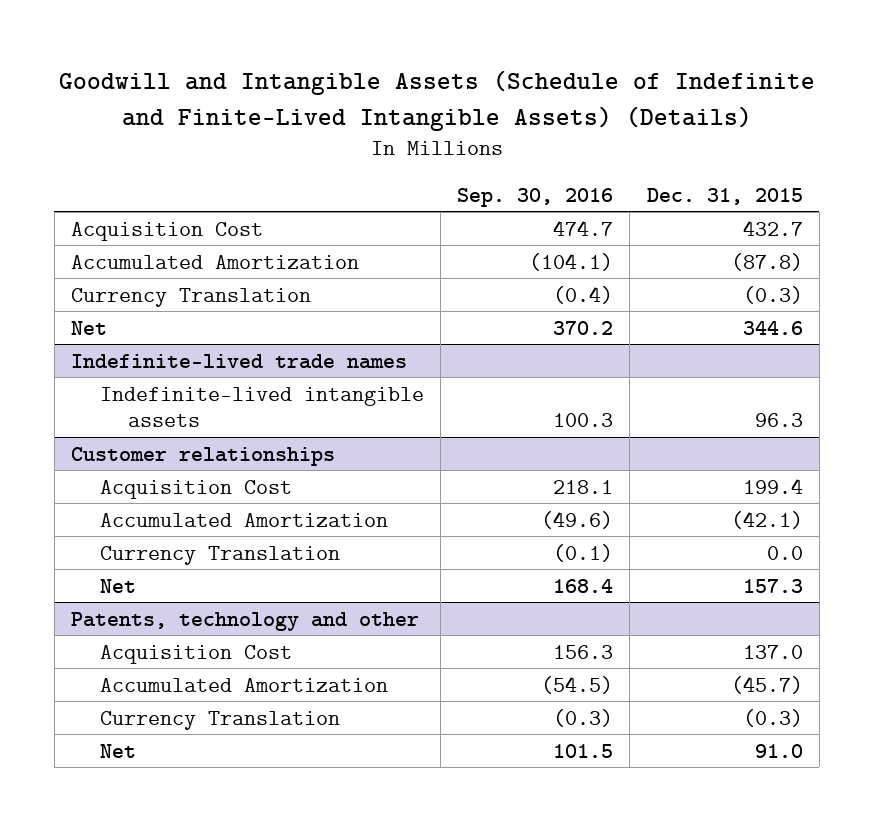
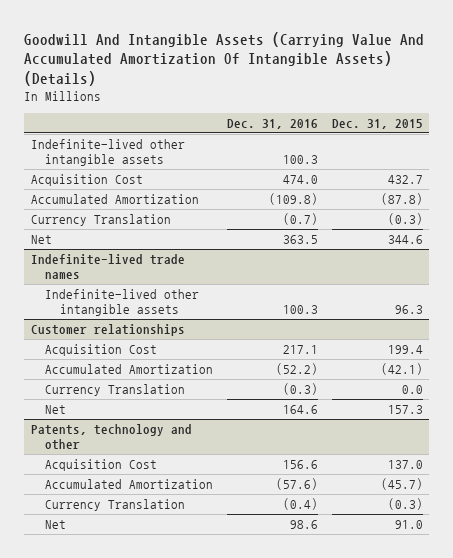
- Goodwill and Intangible Assets (Schedule of Indefinite and Finite-Lived Intangible Assets) (Details)
+ Goodwill And Intangible Assets (Carrying Value And Accumulated Amortization Of Intangible Assets) (Details)
- | Sep. 30, 2016 | Dec. 31, 2015
+ | Dec. 31, 2016 | Dec. 31, 2015
+ Indefinite-lived other intangible assets | 100.3 |
@ Indefinite-lived trade names
- Indefinite-lived intangible assets | 100.3 | 96.3
+ Indefinite-lived other intangible assets | 100.3 | 96.3

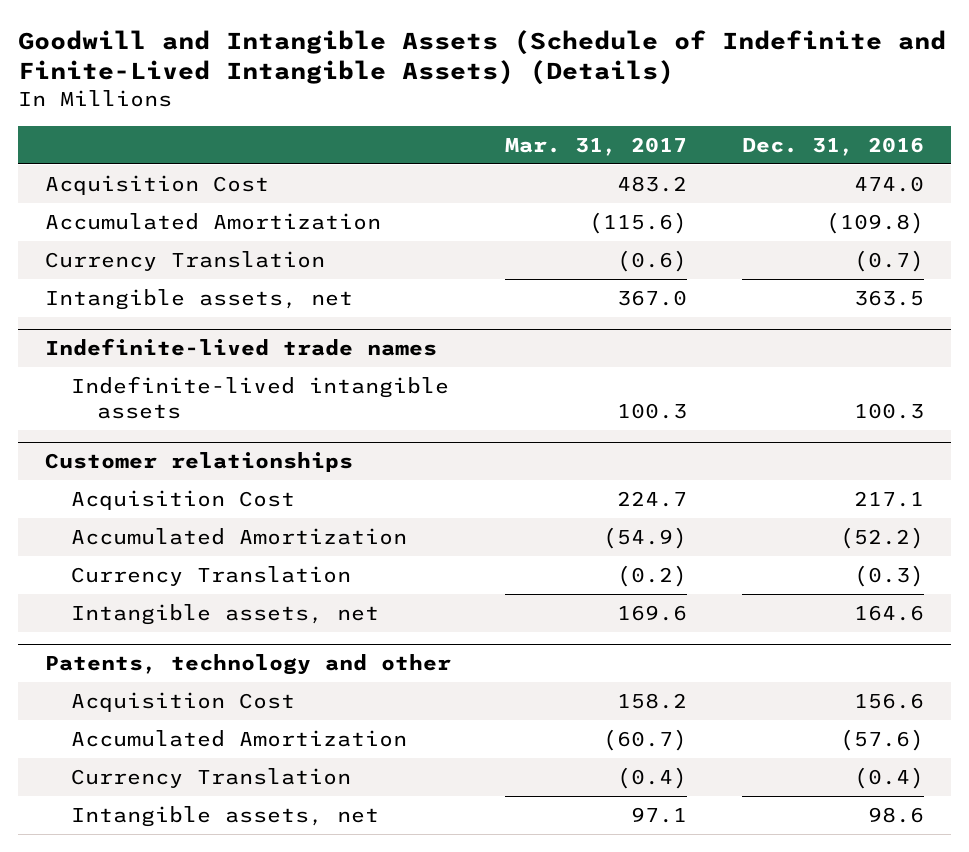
- Goodwill And Intangible Assets (Carrying Value And Accumulated Amortization Of Intangible Assets) (Details)
+ Goodwill and Intangible Assets (Schedule of Indefinite and Finite-Lived Intangible Assets) (Details)
- | Dec. 31, 2016 | Dec. 31, 2015
+ | Mar. 31, 2017 | Dec. 31, 2016
- Indefinite-lived other intangible assets | 100.3 |
- Net | 363.5 | 344.6
+ Intangible assets, net | 367.0 | 363.5
@ Indefinite-lived trade names
- Indefinite-lived other intangible assets | 100.3 | 96.3
+ Indefinite-lived intangible assets | 100.3 | 100.3
@ Customer relationships
- Net | 164.6 | 157.3
+ Intangible assets, net | 169.6 | 164.6
@ Patents, technology and other
- Net | 98.6 | 91.0
+ Intangible assets, net | 97.1 | 98.6

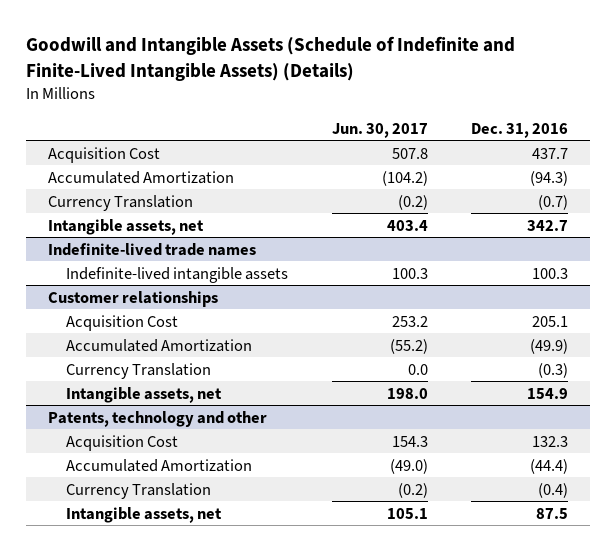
- | Mar. 31, 2017 | Dec. 31, 2016
+ | Jun. 30, 2017 | Dec. 31, 2016
- Acquisition Cost | 483.2 | 474.0
- Accumulated Amortization | (115.6) | (109.8)
+ Acquisition Cost | 507.8 | 437.7
+ Accumulated Amortization | (104.2) | (94.3)
- Intangible assets, net | 367.0 | 363.5
+ Intangible assets, net | 403.4 | 342.7
@ Customer relationships
- Acquisition Cost | 224.7 | 217.1
- Accumulated Amortization | (54.9) | (52.2)
+ Acquisition Cost | 253.2 | 205.1
+ Accumulated Amortization | (55.2) | (49.9)
- Intangible assets, net | 169.6 | 164.6
+ Intangible assets, net | 198.0 | 154.9
@ Patents, technology and other
- Acquisition Cost | 158.2 | 156.6
- Accumulated Amortization | (60.7) | (57.6)
+ Acquisition Cost | 154.3 | 132.3
+ Accumulated Amortization | (49.0) | (44.4)
- Intangible assets, net | 97.1 | 98.6
+ Intangible assets, net | 105.1 | 87.5

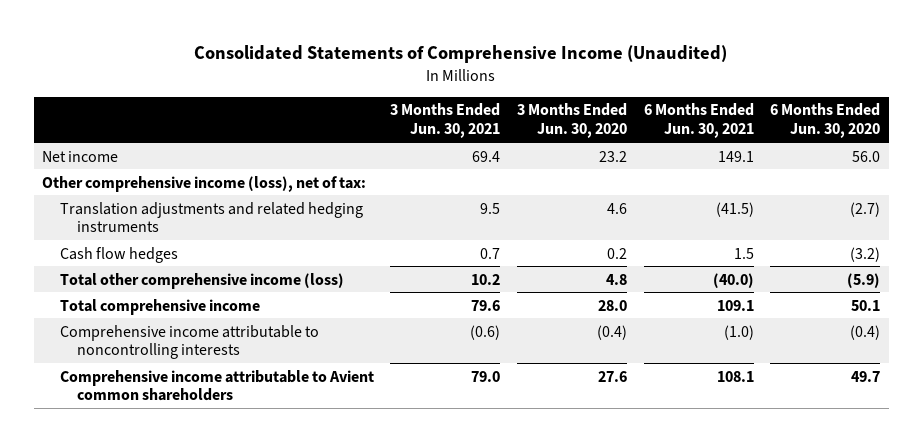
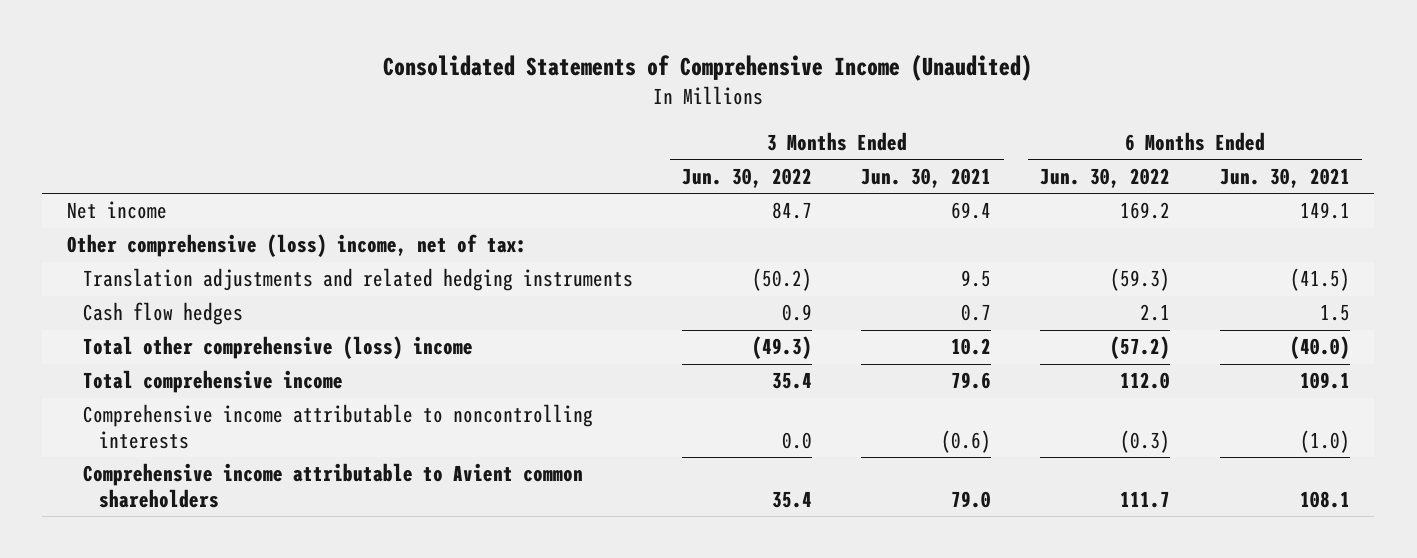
- | 3 Months Ended Jun. 30, 2021 | 3 Months Ended Jun. 30, 2020 | 6 Months Ended Jun. 30, 2021 | 6 Months Ended Jun. 30, 2020
+ | 3 Months Ended Jun. 30, 2022 | 3 Months Ended Jun. 30, 2021 | 6 Months Ended Jun. 30, 2022 | 6 Months Ended Jun. 30, 2021
- Other comprehensive income (loss), net of tax:
+ Other comprehensive (loss) income, net of tax:
- Total other comprehensive income (loss) | 10.2 | 4.8 | (40.0) | (5.9)
+ Total other comprehensive (loss) income | (49.3) | 10.2 | (57.2) | (40.0)

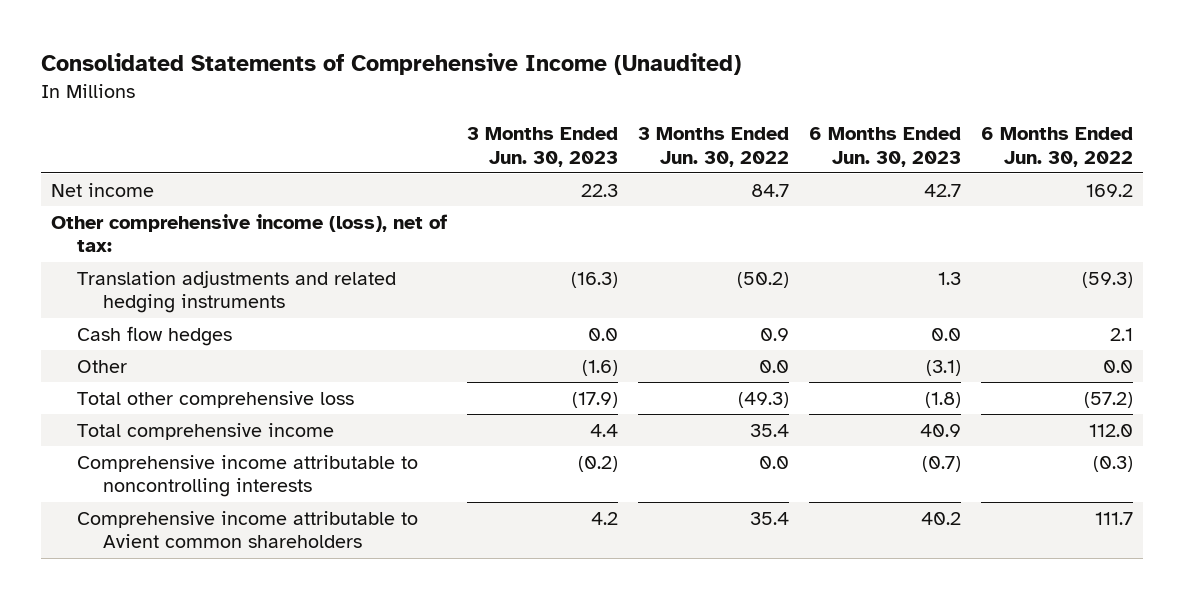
- | 3 Months Ended Jun. 30, 2022 | 3 Months Ended Jun. 30, 2021 | 6 Months Ended Jun. 30, 2022 | 6 Months Ended Jun. 30, 2021
+ | 3 Months Ended Jun. 30, 2023 | 3 Months Ended Jun. 30, 2022 | 6 Months Ended Jun. 30, 2023 | 6 Months Ended Jun. 30, 2022
- Other comprehensive (loss) income, net of tax:
+ Other comprehensive income (loss), net of tax:
- Total other comprehensive (loss) income | (49.3) | 10.2 | (57.2) | (40.0)
+ Other | (1.6) | 0.0 | (3.1) | 0.0
+ Total other comprehensive loss | (17.9) | (49.3) | (1.8) | (57.2)

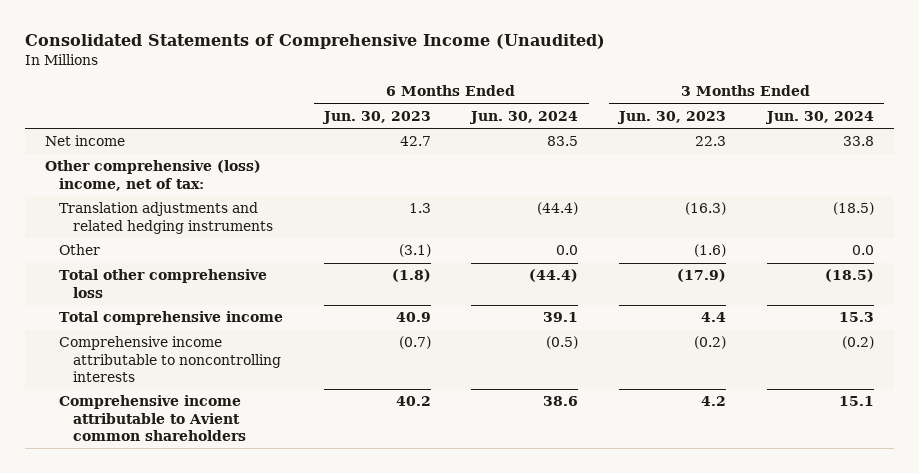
- | 3 Months Ended Jun. 30, 2023 | 3 Months Ended Jun. 30, 2022 | 6 Months Ended Jun. 30, 2023 | 6 Months Ended Jun. 30, 2022
+ | 6 Months Ended Jun. 30, 2023 | 6 Months Ended Jun. 30, 2024 | 3 Months Ended Jun. 30, 2023 | 3 Months Ended Jun. 30, 2024
- Other comprehensive income (loss), net of tax:
+ Other comprehensive (loss) income, net of tax:
- Cash flow hedges | 0.0 | 0.9 | 0.0 | 2.1

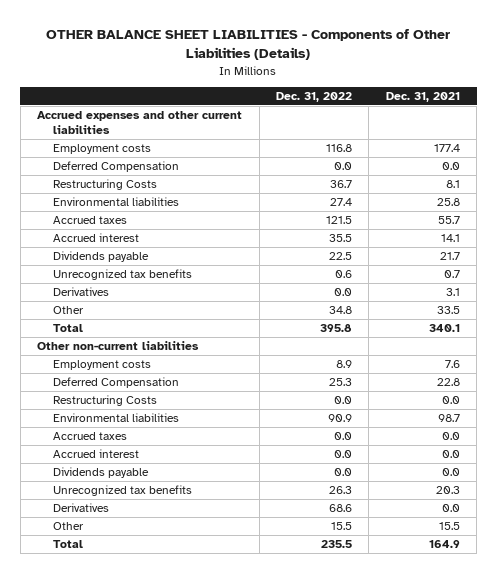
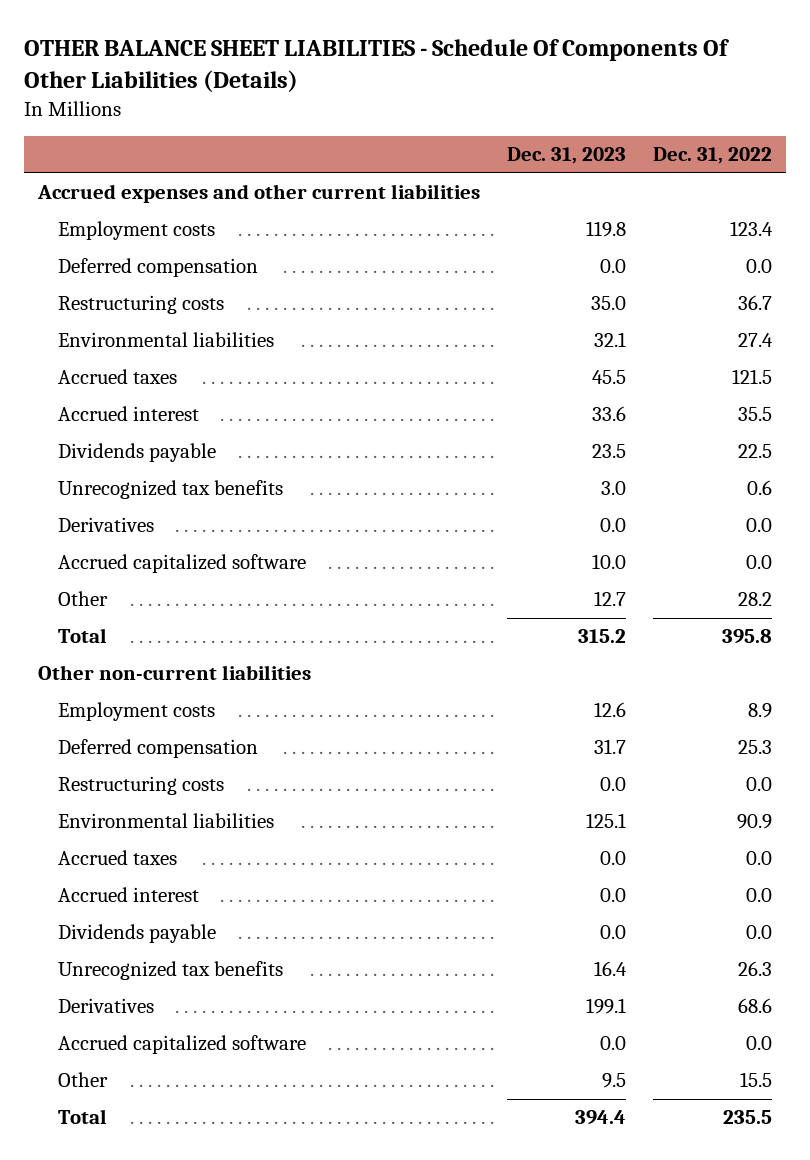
- OTHER BALANCE SHEET LIABILITIES - Components of Other Liabilities (Details)
+ OTHER BALANCE SHEET LIABILITIES - Schedule Of Components Of Other Liabilities (Details)
- | Dec. 31, 2022 | Dec. 31, 2021
+ | Dec. 31, 2023 | Dec. 31, 2022
- Employment costs | 116.8 | 177.4
- Deferred Compensation | 0.0 | 0.0
- Restructuring Costs | 36.7 | 8.1
+ Employment costs | 119.8 | 123.4
+ Deferred compensation | 0.0 | 0.0
+ Restructuring costs | 35.0 | 36.7
- Other | 34.8 | 33.5
+ Accrued capitalized software | 10.0 | 0.0
+ Other | 12.7 | 28.2
- Deferred Compensation | 25.3 | 22.8
- Restructuring Costs | 0.0 | 0.0
+ Deferred compensation | 31.7 | 25.3
+ Restructuring costs | 0.0 | 0.0
+ Accrued capitalized software | 0.0 | 0.0

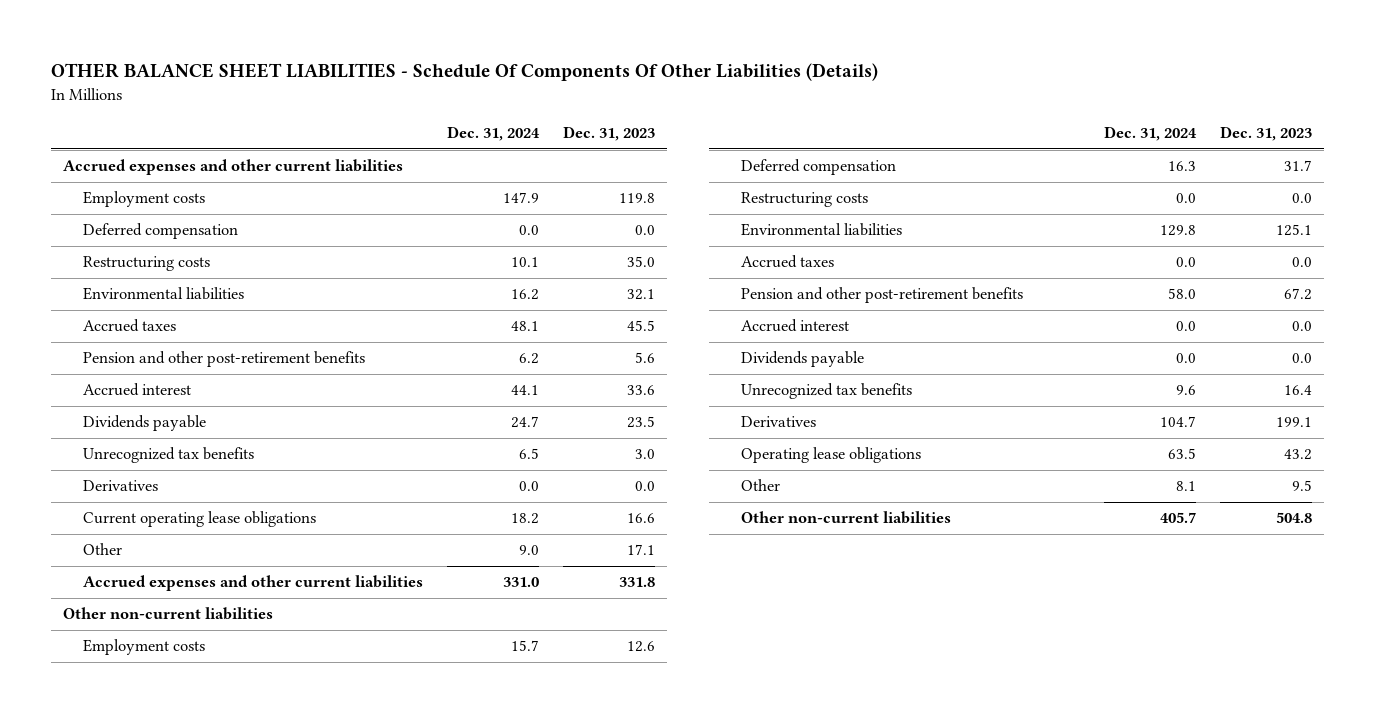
- | Dec. 31, 2023 | Dec. 31, 2022
+ | Dec. 31, 2024 | Dec. 31, 2023
+ Pension and other post-retirement benefits | 6.2 | 5.6
- Accrued capitalized software | 10.0 | 0.0
- Other | 12.7 | 28.2
- Total | 315.2 | 395.8
+ Current operating lease obligations | 18.2 | 16.6
+ Other | 9.0 | 17.1
+ Accrued expenses and other current liabilities | 331.0 | 331.8
+ Pension and other post-retirement benefits | 58.0 | 67.2
- Accrued capitalized software | 0.0 | 0.0
+ Operating lease obligations | 63.5 | 43.2
- Total | 394.4 | 235.5
+ Other non-current liabilities | 405.7 | 504.8

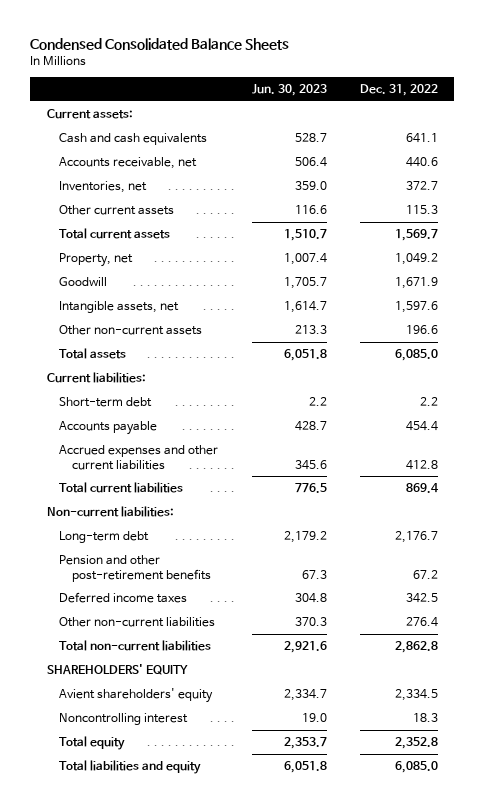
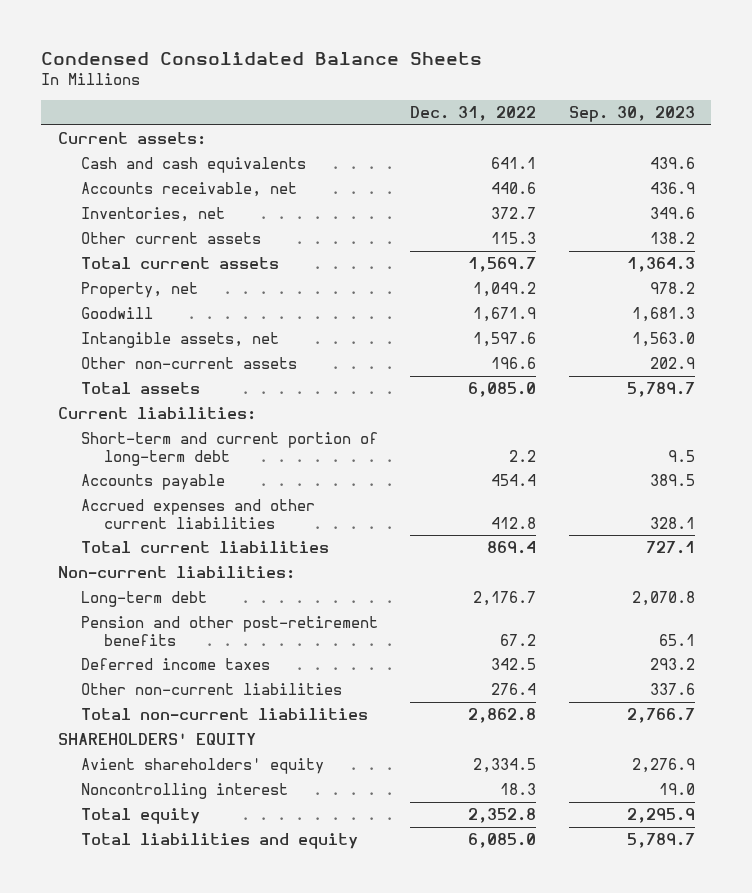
- | Jun. 30, 2023 | Dec. 31, 2022
+ | Dec. 31, 2022 | Sep. 30, 2023
- Short-term debt | 2.2 | 2.2
+ Short-term and current portion of long-term debt | 2.2 | 9.5

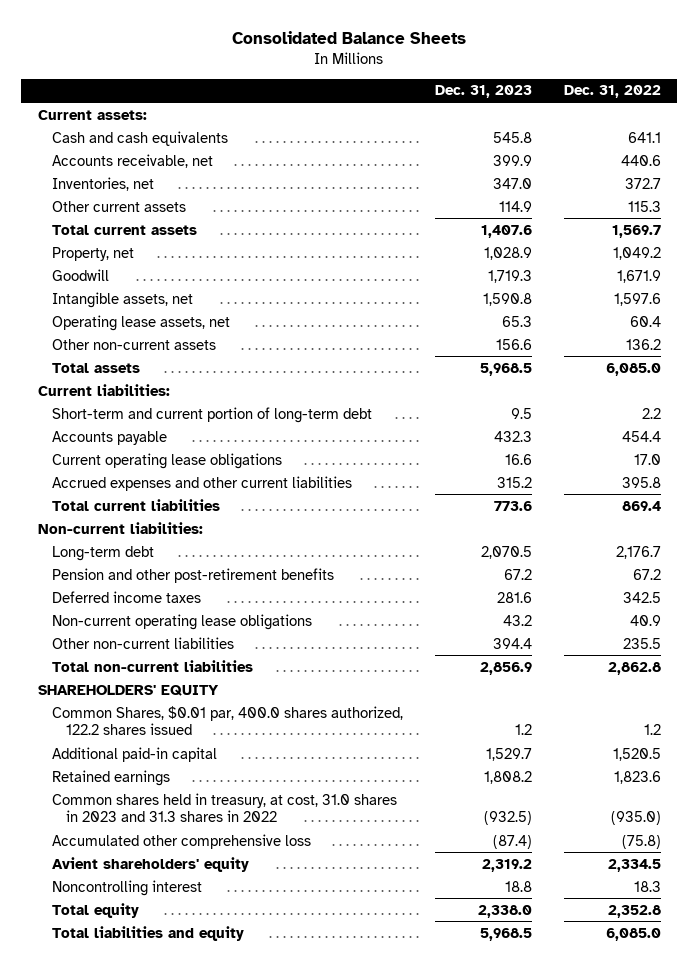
- Condensed Consolidated Balance Sheets
+ Consolidated Balance Sheets
- | Dec. 31, 2022 | Sep. 30, 2023
+ | Dec. 31, 2023 | Dec. 31, 2022
- Other non-current assets | 196.6 | 202.9
+ Operating lease assets, net | 65.3 | 60.4
+ Other non-current assets | 156.6 | 136.2
- Accrued expenses and other current liabilities | 412.8 | 328.1
+ Current operating lease obligations | 16.6 | 17.0
+ Accrued expenses and other current liabilities | 315.2 | 395.8
- Other non-current liabilities | 276.4 | 337.6
+ Non-current operating lease obligations | 43.2 | 40.9
+ Other non-current liabilities | 394.4 | 235.5
+ Common Shares, $0.01 par, 400.0 shares authorized, 122.2 shares issued | 1.2 | 1.2
+ Additional paid-in capital | 1,529.7 | 1,520.5
+ Retained earnings | 1,808.2 | 1,823.6
+ Common shares held in treasury, at cost, 31.0 shares in 2023 and 31.3 shares in 2022 | (932.5) | (935.0)
+ Accumulated other comprehensive loss | (87.4) | (75.8)

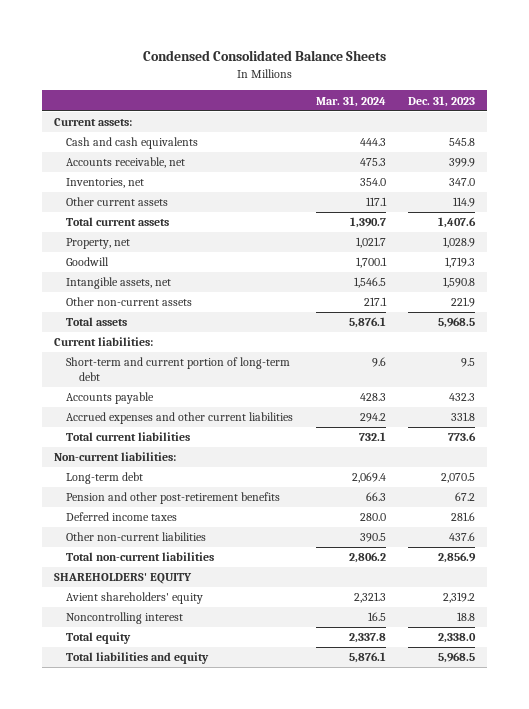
- Consolidated Balance Sheets
+ Condensed Consolidated Balance Sheets
- | Dec. 31, 2023 | Dec. 31, 2022
+ | Mar. 31, 2024 | Dec. 31, 2023
- Operating lease assets, net | 65.3 | 60.4
- Other non-current assets | 156.6 | 136.2
+ Other non-current assets | 217.1 | 221.9
- Current operating lease obligations | 16.6 | 17.0
- Accrued expenses and other current liabilities | 315.2 | 395.8
+ Accrued expenses and other current liabilities | 294.2 | 331.8
- Non-current operating lease obligations | 43.2 | 40.9
- Other non-current liabilities | 394.4 | 235.5
+ Other non-current liabilities | 390.5 | 437.6
- Common Shares, $0.01 par, 400.0 shares authorized, 122.2 shares issued | 1.2 | 1.2
- Additional paid-in capital | 1,529.7 | 1,520.5
- Retained earnings | 1,808.2 | 1,823.6
- Common shares held in treasury, at cost, 31.0 shares in 2023 and 31.3 shares in 2022 | (932.5) | (935.0)
- Accumulated other comprehensive loss | (87.4) | (75.8)

